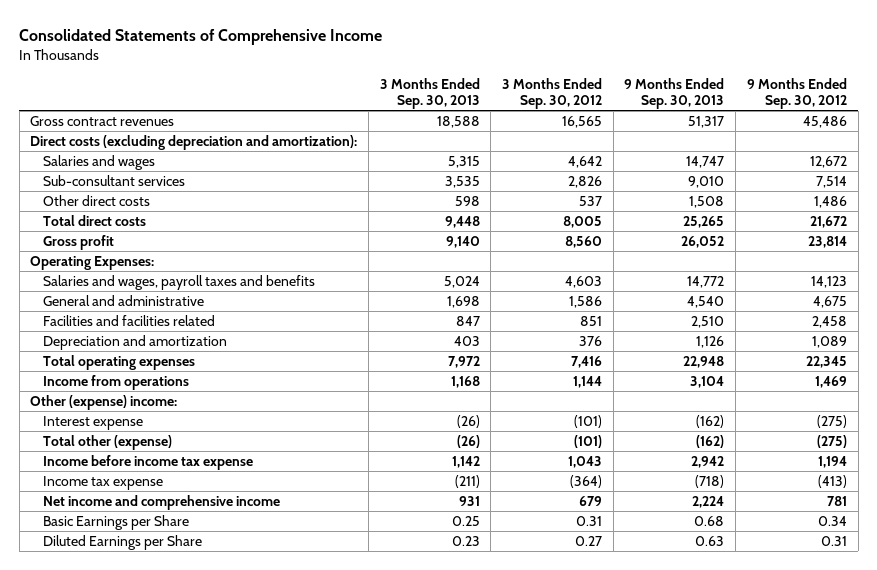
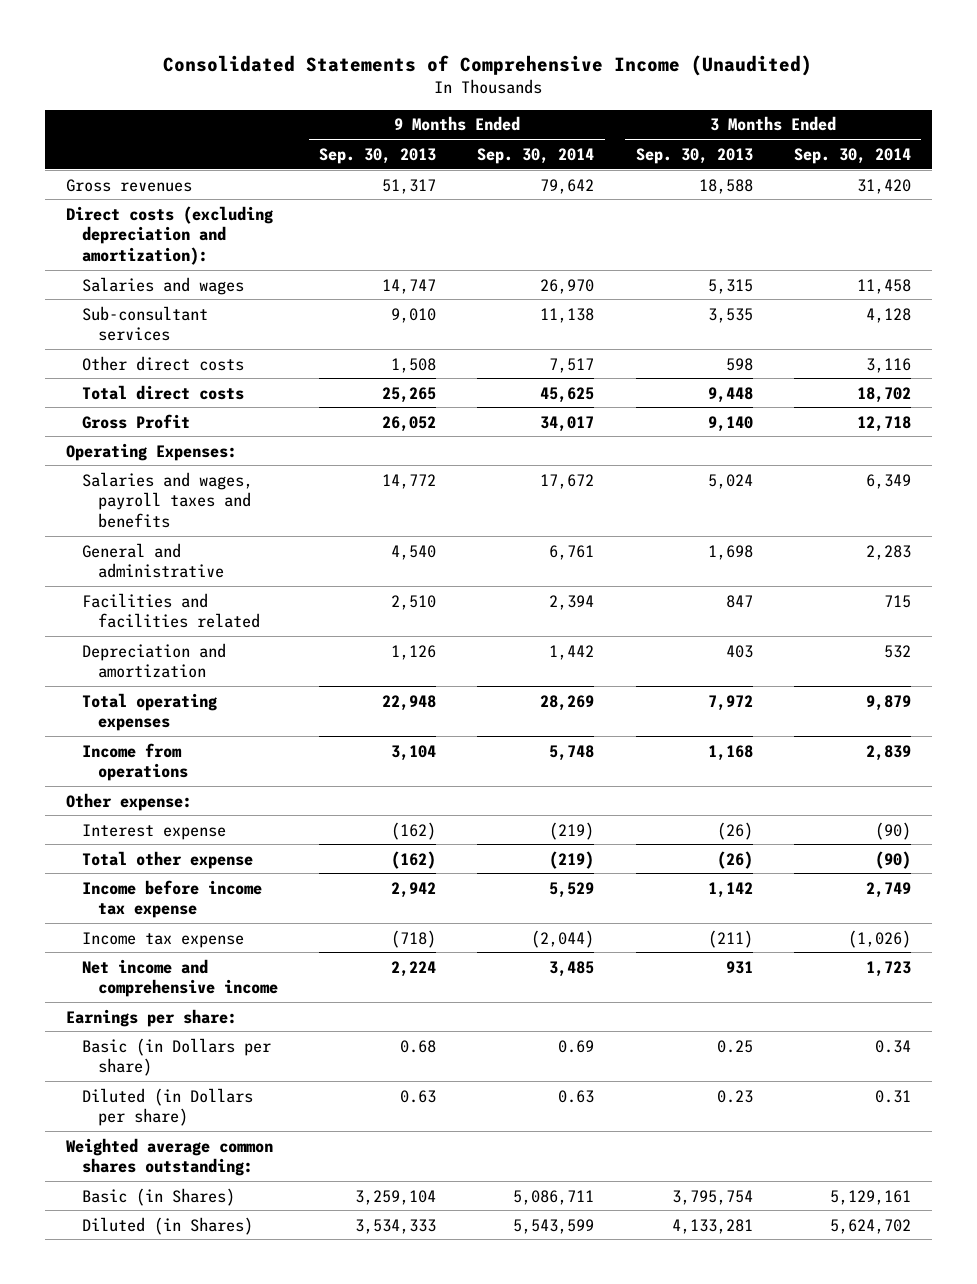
- Consolidated Statements of Comprehensive Income
+ Consolidated Statements of Comprehensive Income (Unaudited)
- | 3 Months Ended Sep. 30, 2013 | 3 Months Ended Sep. 30, 2012 | 9 Months Ended Sep. 30, 2013 | 9 Months Ended Sep. 30, 2012
+ | 9 Months Ended Sep. 30, 2013 | 9 Months Ended Sep. 30, 2014 | 3 Months Ended Sep. 30, 2013 | 3 Months Ended Sep. 30, 2014
- Gross contract revenues | 18,588 | 16,565 | 51,317 | 45,486
+ Gross revenues | 51,317 | 79,642 | 18,588 | 31,420
- Gross profit | 9,140 | 8,560 | 26,052 | 23,814
+ Gross Profit | 26,052 | 34,017 | 9,140 | 12,718
- Other (expense) income:
+ Other expense:
- Total other (expense) | (26) | (101) | (162) | (275)
+ Total other expense | (162) | (219) | (26) | (90)
- Basic Earnings per Share | 0.25 | 0.31 | 0.68 | 0.34
- Diluted Earnings per Share | 0.23 | 0.27 | 0.63 | 0.31
+ Earnings per share:
+ Basic (in Dollars per share) | 0.68 | 0.69 | 0.25 | 0.34
+ Diluted (in Dollars per share) | 0.63 | 0.63 | 0.23 | 0.31
+ Weighted average common shares outstanding:
+ Basic (in Shares) | 3,259,104 | 5,086,711 | 3,795,754 | 5,129,161
+ Diluted (in Shares) | 3,534,333 | 5,543,599 | 4,133,281 | 5,624,702

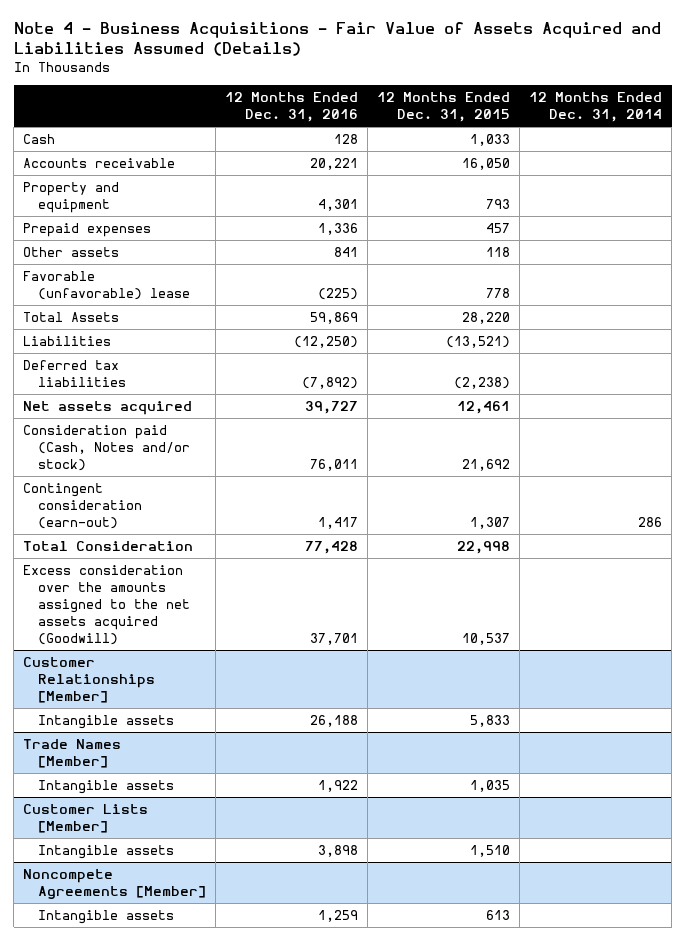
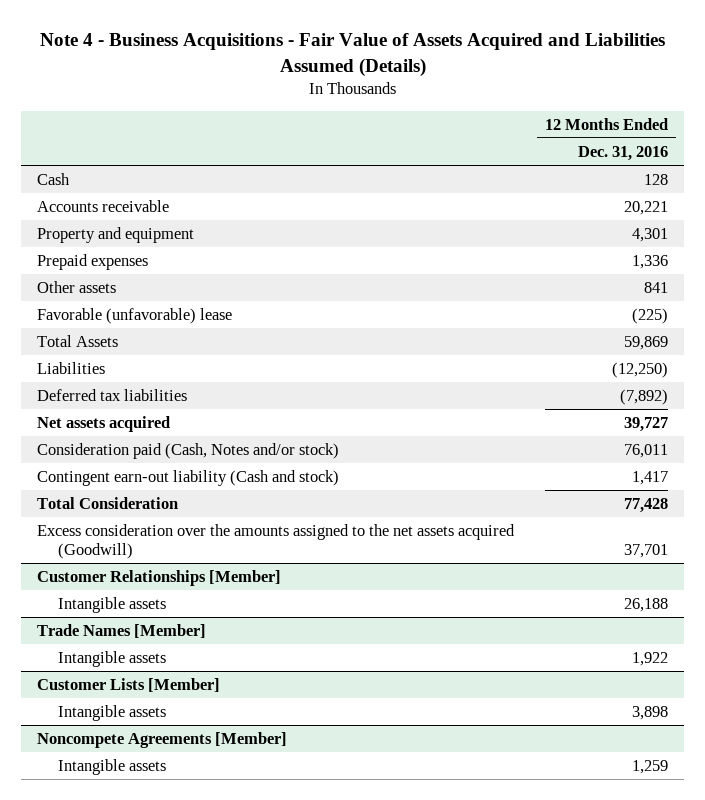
- | 12 Months Ended Dec. 31, 2016 | 12 Months Ended Dec. 31, 2015 | 12 Months Ended Dec. 31, 2014
+ | 12 Months Ended Dec. 31, 2016
- Contingent consideration (earn-out) | 1,417 | 1,307 | 286
+ Contingent earn-out liability (Cash and stock) | 1,417

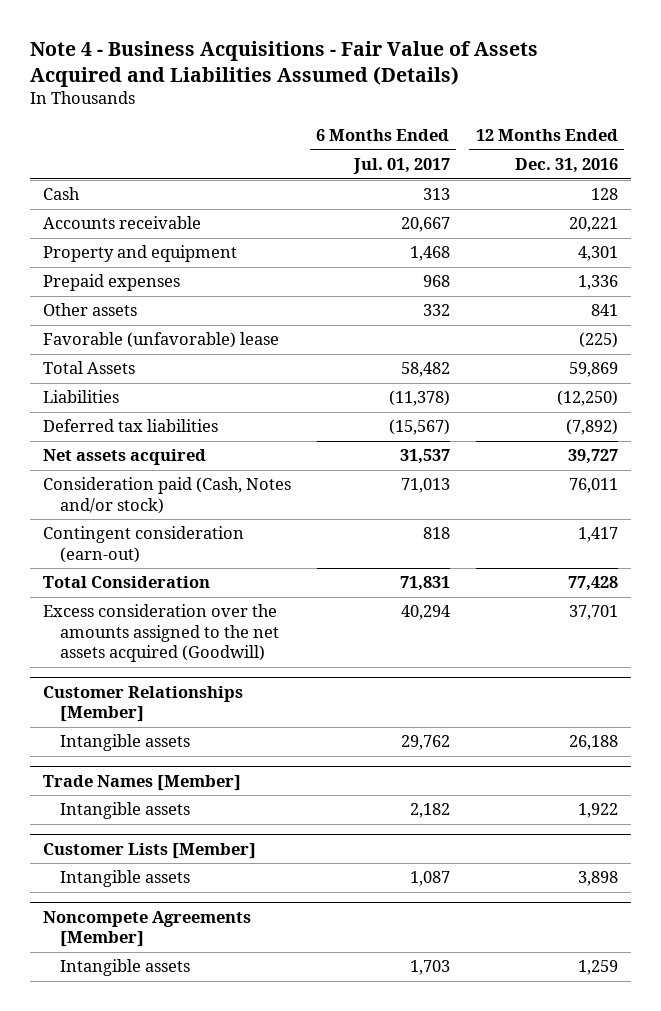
- | 12 Months Ended Dec. 31, 2016
+ | 6 Months Ended Jul. 01, 2017 | 12 Months Ended Dec. 31, 2016
- Contingent earn-out liability (Cash and stock) | 1,417
+ Contingent consideration (earn-out) | 818 | 1,417

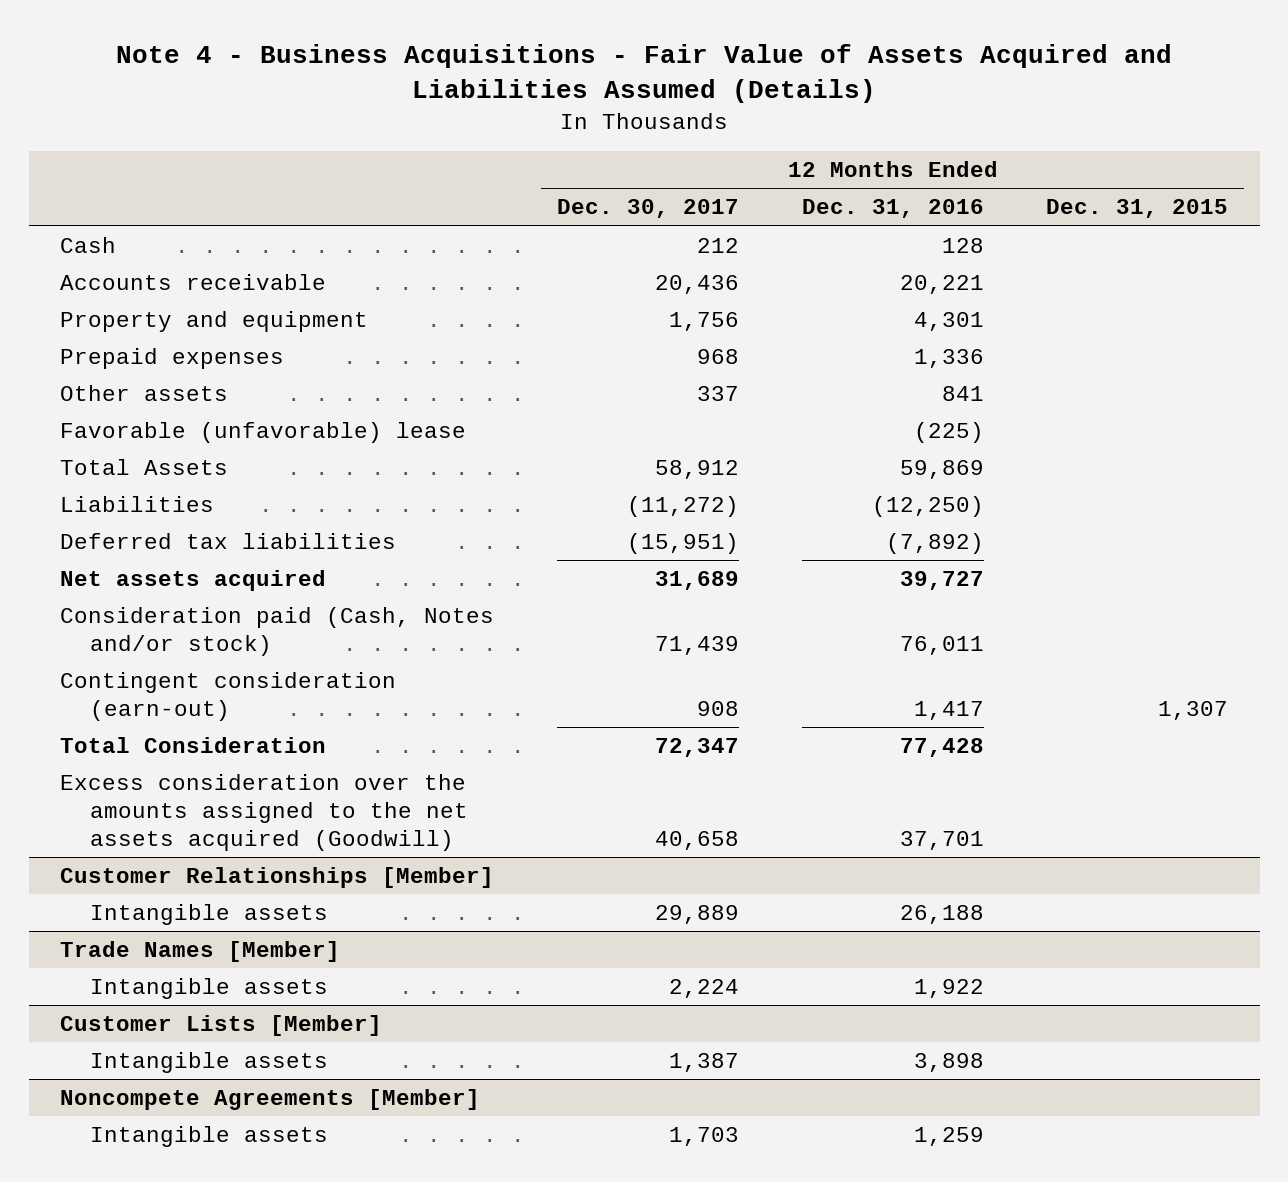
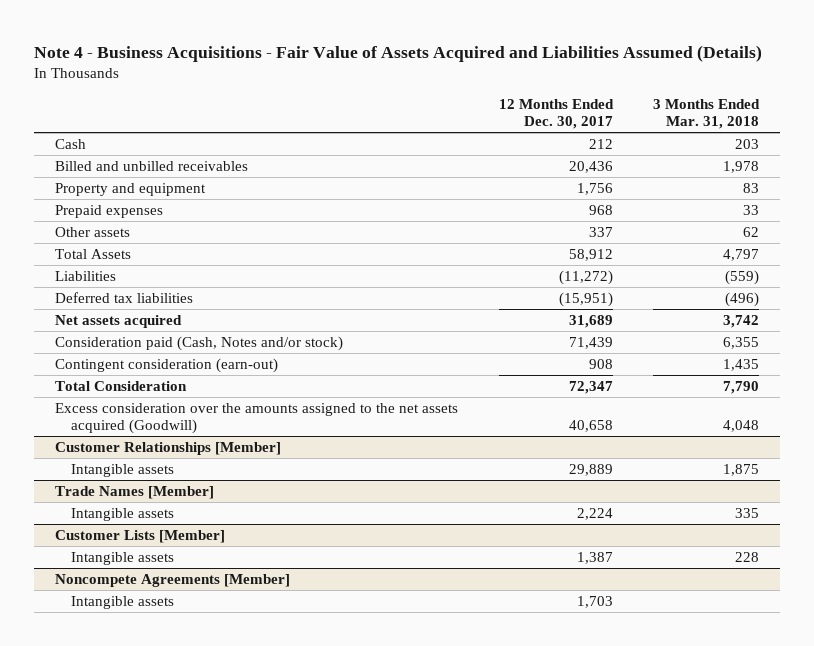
- | 12 Months Ended Dec. 30, 2017 | 12 Months Ended Dec. 31, 2016 | 12 Months Ended Dec. 31, 2015
+ | 12 Months Ended Dec. 30, 2017 | 3 Months Ended Mar. 31, 2018
- Accounts receivable | 20,436 | 20,221 |
+ Billed and unbilled receivables | 20,436 | 1,978
- Favorable (unfavorable) lease | | (225) |

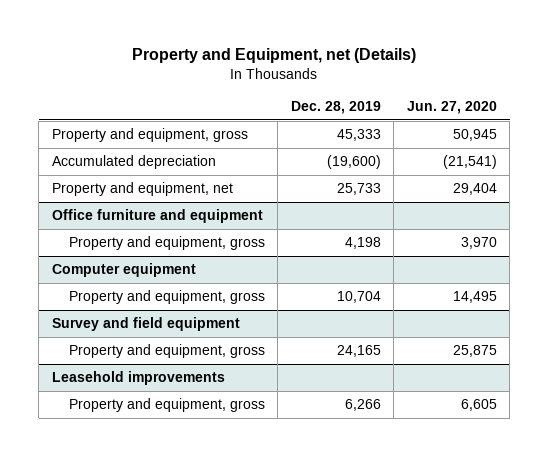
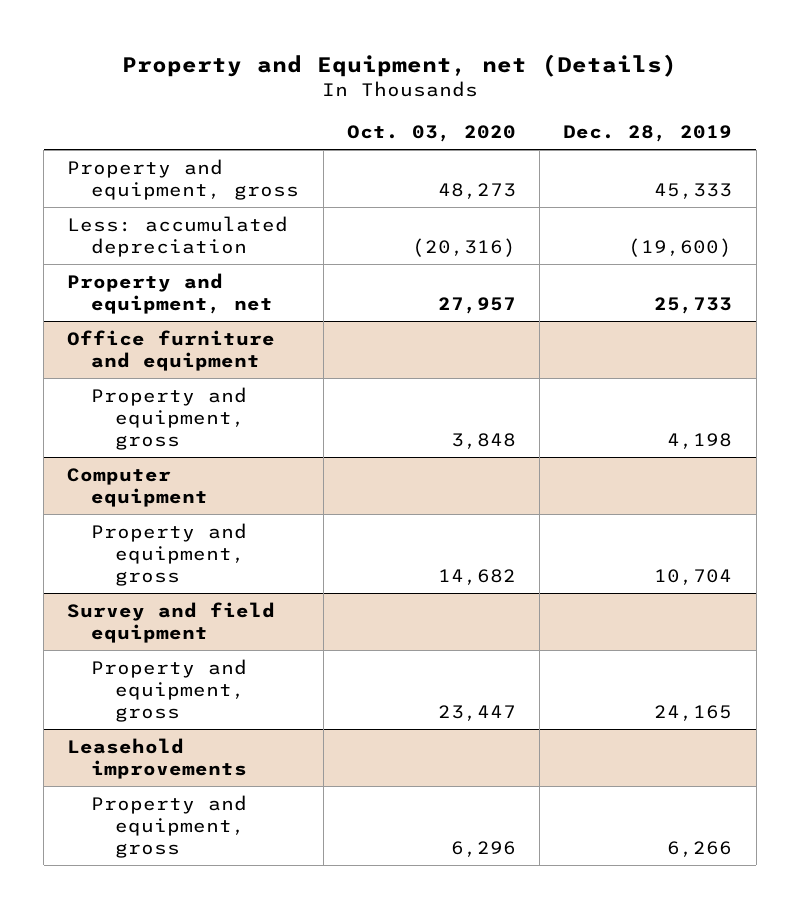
- | Dec. 28, 2019 | Jun. 27, 2020
+ | Oct. 03, 2020 | Dec. 28, 2019
- Accumulated depreciation | (19,600) | (21,541)
+ Less: accumulated depreciation | (20,316) | (19,600)

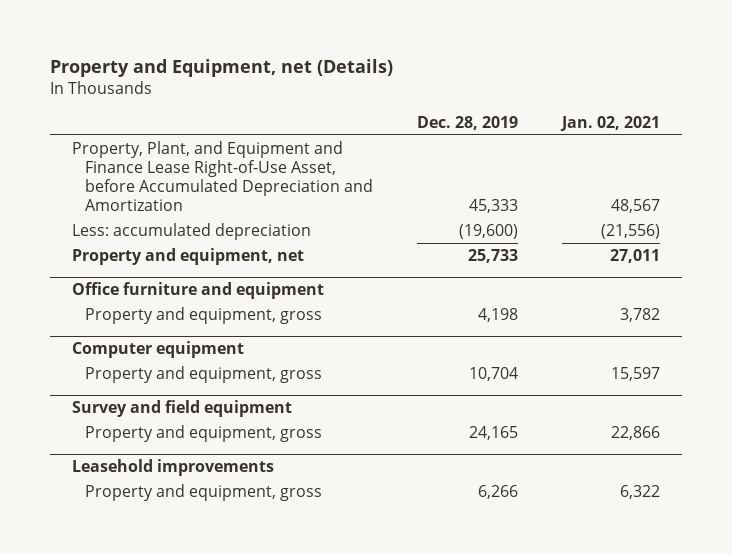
- | Oct. 03, 2020 | Dec. 28, 2019
+ | Dec. 28, 2019 | Jan. 02, 2021
- Property and equipment, gross | 48,273 | 45,333
+ Property, Plant, and Equipment and Finance Lease Right-of-Use Asset, before Accumulated Depreciation and Amortization | 45,333 | 48,567

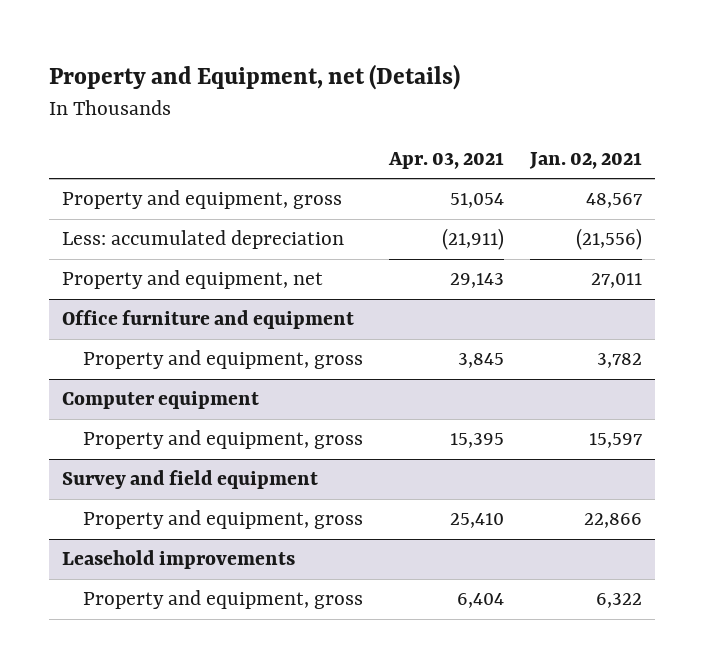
- | Dec. 28, 2019 | Jan. 02, 2021
+ | Apr. 03, 2021 | Jan. 02, 2021
- Property, Plant, and Equipment and Finance Lease Right-of-Use Asset, before Accumulated Depreciation and Amortization | 45,333 | 48,567
+ Property and equipment, gross | 51,054 | 48,567

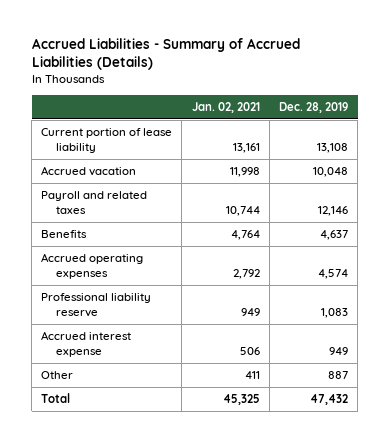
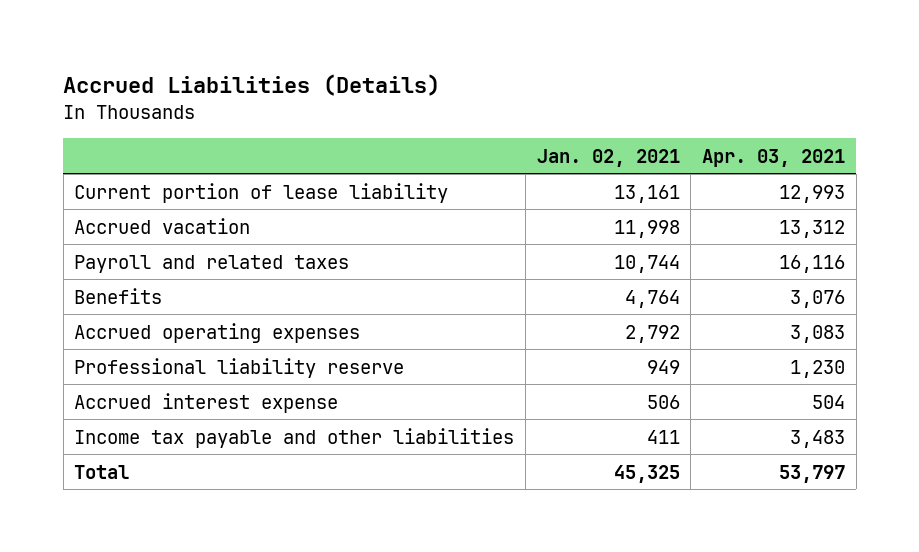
- Accrued Liabilities - Summary of Accrued Liabilities (Details)
+ Accrued Liabilities (Details)
- | Jan. 02, 2021 | Dec. 28, 2019
+ | Jan. 02, 2021 | Apr. 03, 2021
- Other | 411 | 887
+ Income tax payable and other liabilities | 411 | 3,483

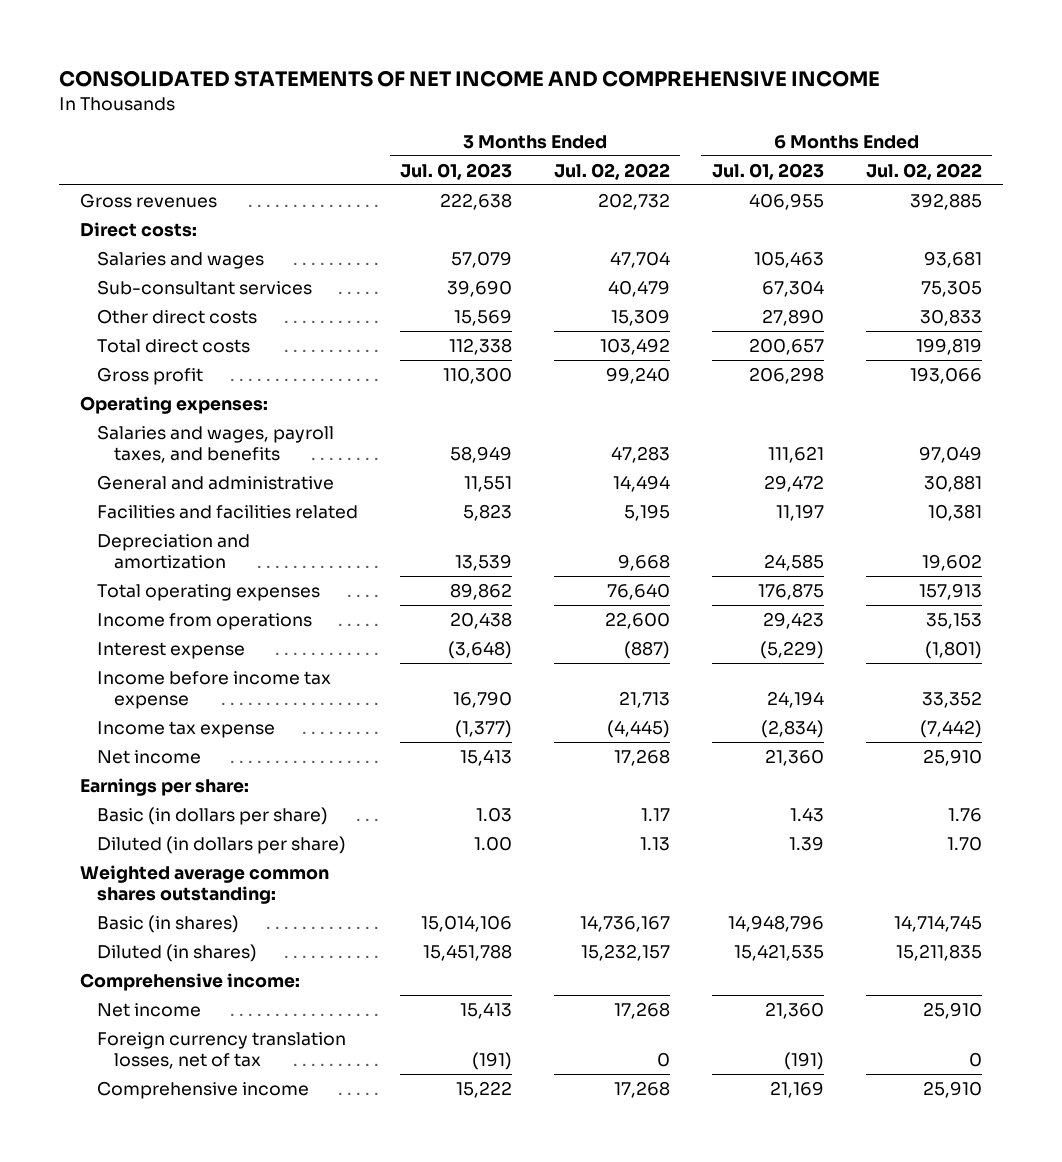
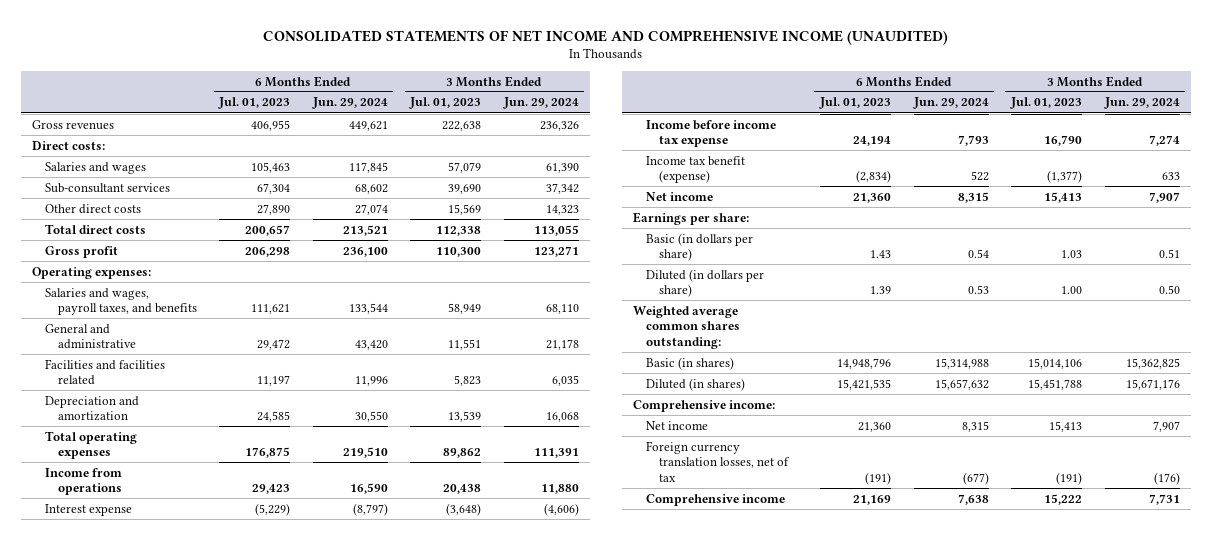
- CONSOLIDATED STATEMENTS OF NET INCOME AND COMPREHENSIVE INCOME
+ CONSOLIDATED STATEMENTS OF NET INCOME AND COMPREHENSIVE INCOME (UNAUDITED)
- | 3 Months Ended Jul. 01, 2023 | 3 Months Ended Jul. 02, 2022 | 6 Months Ended Jul. 01, 2023 | 6 Months Ended Jul. 02, 2022
+ | 6 Months Ended Jul. 01, 2023 | 6 Months Ended Jun. 29, 2024 | 3 Months Ended Jul. 01, 2023 | 3 Months Ended Jun. 29, 2024
- Income tax expense | (1,377) | (4,445) | (2,834) | (7,442)
+ Income tax benefit (expense) | (2,834) | 522 | (1,377) | 633

